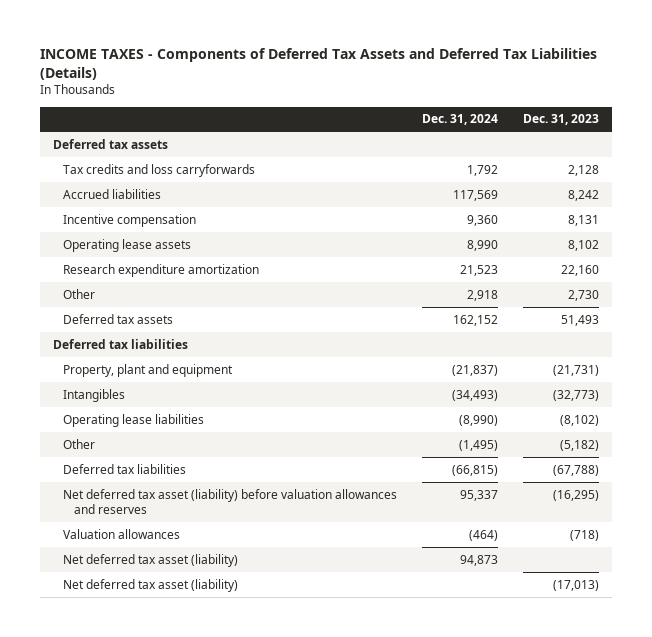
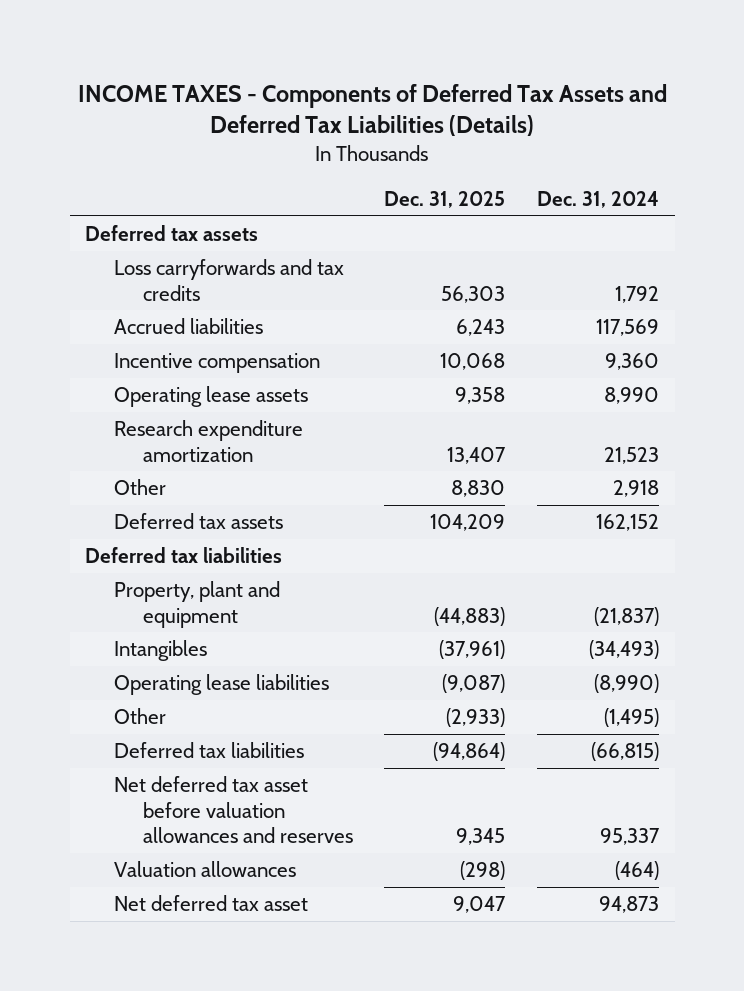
- | Dec. 31, 2024 | Dec. 31, 2023
+ | Dec. 31, 2025 | Dec. 31, 2024
- Tax credits and loss carryforwards | 1,792 | 2,128
+ Loss carryforwards and tax credits | 56,303 | 1,792
- Net deferred tax asset (liability) before valuation allowances and reserves | 95,337 | (16,295)
+ Net deferred tax asset before valuation allowances and reserves | 9,345 | 95,337
- Net deferred tax asset (liability) | 94,873 |
- Net deferred tax asset (liability) | | (17,013)
+ Net deferred tax asset | 9,047 | 94,873

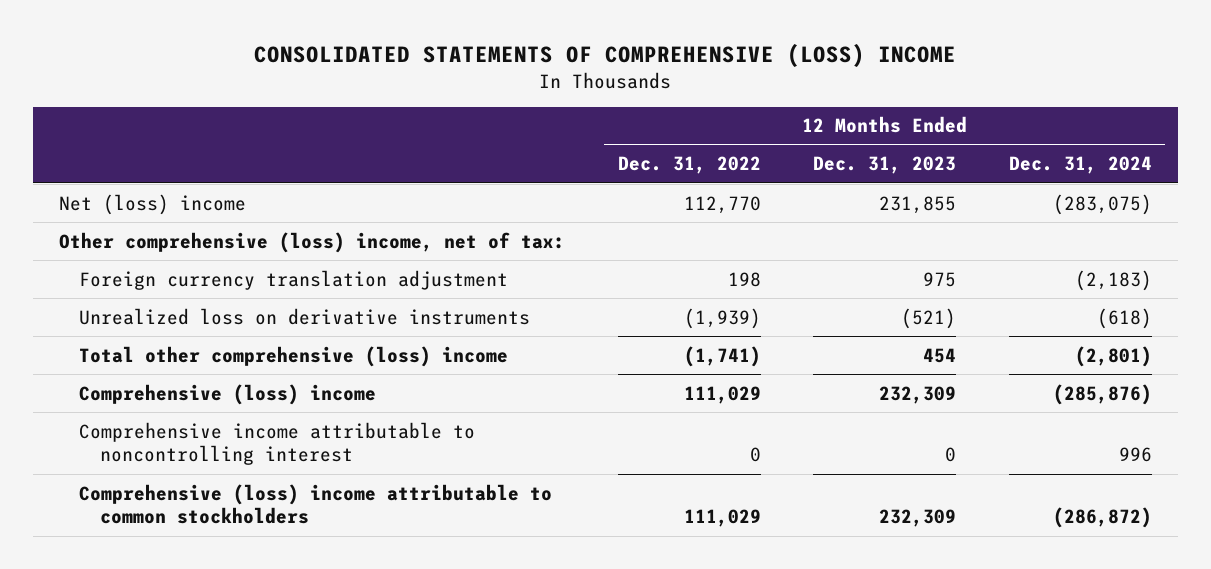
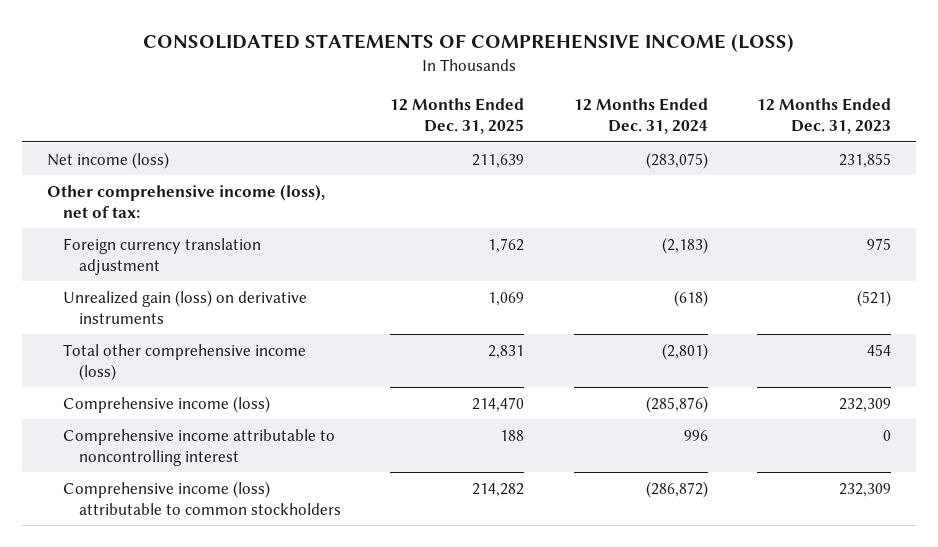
- CONSOLIDATED STATEMENTS OF COMPREHENSIVE (LOSS) INCOME
+ CONSOLIDATED STATEMENTS OF COMPREHENSIVE INCOME (LOSS)
- | 12 Months Ended Dec. 31, 2022 | 12 Months Ended Dec. 31, 2023 | 12 Months Ended Dec. 31, 2024
+ | 12 Months Ended Dec. 31, 2025 | 12 Months Ended Dec. 31, 2024 | 12 Months Ended Dec. 31, 2023
- Net (loss) income | 112,770 | 231,855 | (283,075)
- Other comprehensive (loss) income, net of tax:
+ Net income (loss) | 211,639 | (283,075) | 231,855
+ Other comprehensive income (loss), net of tax:
- Unrealized loss on derivative instruments | (1,939) | (521) | (618)
- Total other comprehensive (loss) income | (1,741) | 454 | (2,801)
- Comprehensive (loss) income | 111,029 | 232,309 | (285,876)
+ Unrealized gain (loss) on derivative instruments | 1,069 | (618) | (521)
+ Total other comprehensive income (loss) | 2,831 | (2,801) | 454
+ Comprehensive income (loss) | 214,470 | (285,876) | 232,309
- Comprehensive (loss) income attributable to common stockholders | 111,029 | 232,309 | (286,872)
+ Comprehensive income (loss) attributable to common stockholders | 214,282 | (286,872) | 232,309

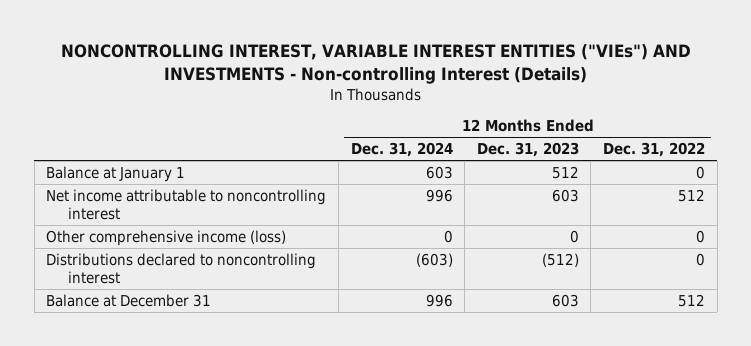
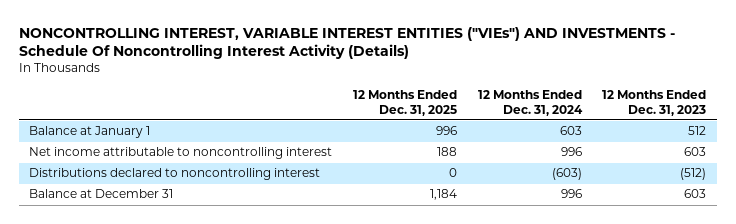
- NONCONTROLLING INTEREST, VARIABLE INTEREST ENTITIES ("VIEs") AND INVESTMENTS - Non-controlling Interest (Details)
+ NONCONTROLLING INTEREST, VARIABLE INTEREST ENTITIES ("VIEs") AND INVESTMENTS - Schedule Of Noncontrolling Interest Activity (Details)
- | 12 Months Ended Dec. 31, 2024 | 12 Months Ended Dec. 31, 2023 | 12 Months Ended Dec. 31, 2022
+ | 12 Months Ended Dec. 31, 2025 | 12 Months Ended Dec. 31, 2024 | 12 Months Ended Dec. 31, 2023
- Other comprehensive income (loss) | 0 | 0 | 0

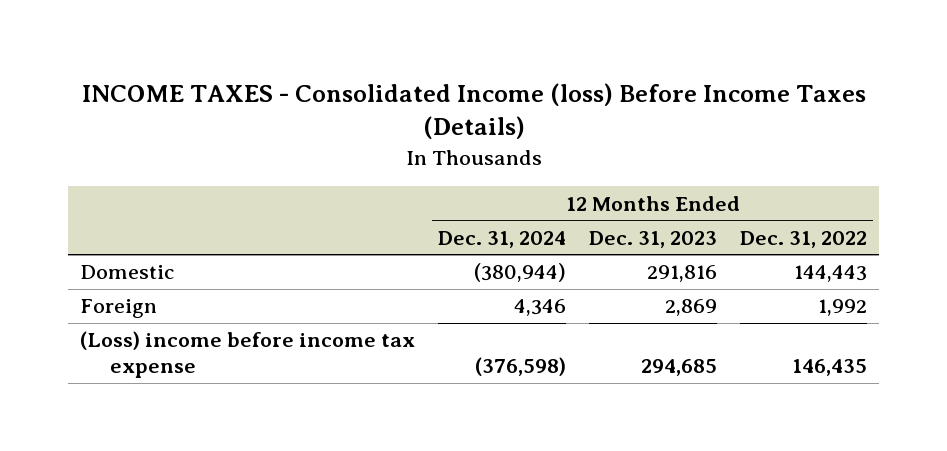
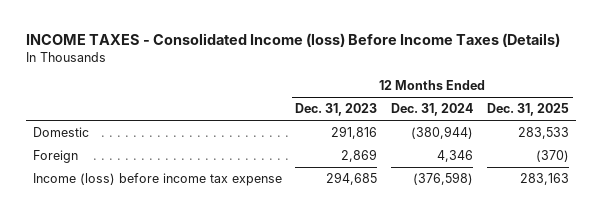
- | 12 Months Ended Dec. 31, 2024 | 12 Months Ended Dec. 31, 2023 | 12 Months Ended Dec. 31, 2022
+ | 12 Months Ended Dec. 31, 2023 | 12 Months Ended Dec. 31, 2024 | 12 Months Ended Dec. 31, 2025
- (Loss) income before income tax expense | (376,598) | 294,685 | 146,435
+ Income (loss) before income tax expense | 294,685 | (376,598) | 283,163

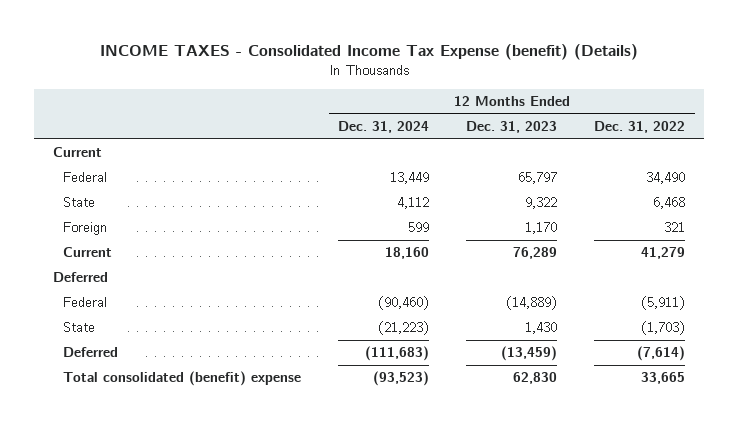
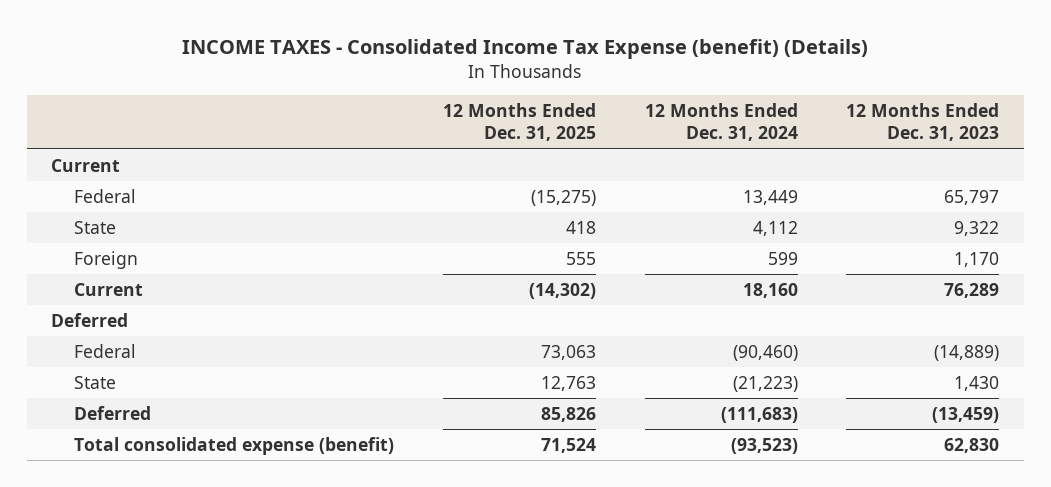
- | 12 Months Ended Dec. 31, 2024 | 12 Months Ended Dec. 31, 2023 | 12 Months Ended Dec. 31, 2022
+ | 12 Months Ended Dec. 31, 2025 | 12 Months Ended Dec. 31, 2024 | 12 Months Ended Dec. 31, 2023
- Total consolidated (benefit) expense | (93,523) | 62,830 | 33,665
+ Total consolidated expense (benefit) | 71,524 | (93,523) | 62,830

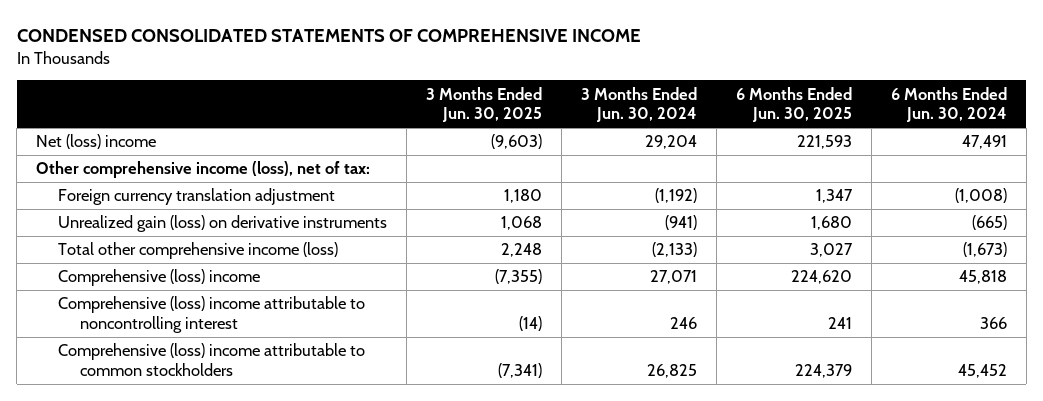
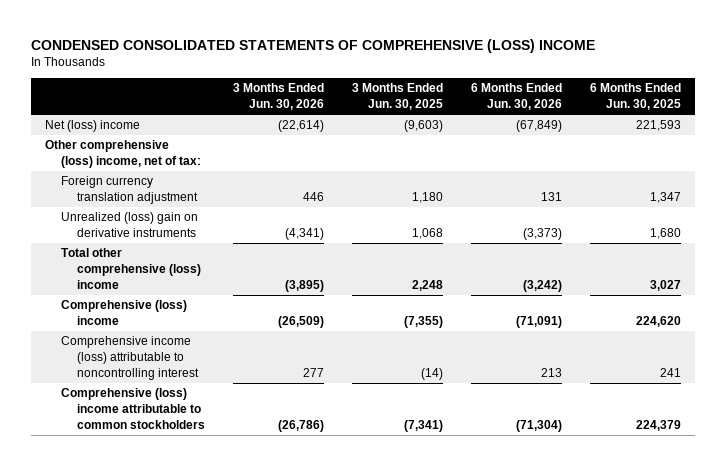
- CONDENSED CONSOLIDATED STATEMENTS OF COMPREHENSIVE INCOME
+ CONDENSED CONSOLIDATED STATEMENTS OF COMPREHENSIVE (LOSS) INCOME
- | 3 Months Ended Jun. 30, 2025 | 3 Months Ended Jun. 30, 2024 | 6 Months Ended Jun. 30, 2025 | 6 Months Ended Jun. 30, 2024
+ | 3 Months Ended Jun. 30, 2026 | 3 Months Ended Jun. 30, 2025 | 6 Months Ended Jun. 30, 2026 | 6 Months Ended Jun. 30, 2025
- Other comprehensive income (loss), net of tax:
+ Other comprehensive (loss) income, net of tax:
- Unrealized gain (loss) on derivative instruments | 1,068 | (941) | 1,680 | (665)
- Total other comprehensive income (loss) | 2,248 | (2,133) | 3,027 | (1,673)
+ Unrealized (loss) gain on derivative instruments | (4,341) | 1,068 | (3,373) | 1,680
+ Total other comprehensive (loss) income | (3,895) | 2,248 | (3,242) | 3,027
- Comprehensive (loss) income attributable to noncontrolling interest | (14) | 246 | 241 | 366
+ Comprehensive income (loss) attributable to noncontrolling interest | 277 | (14) | 213 | 241

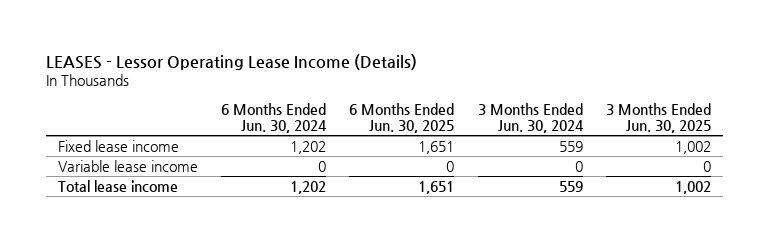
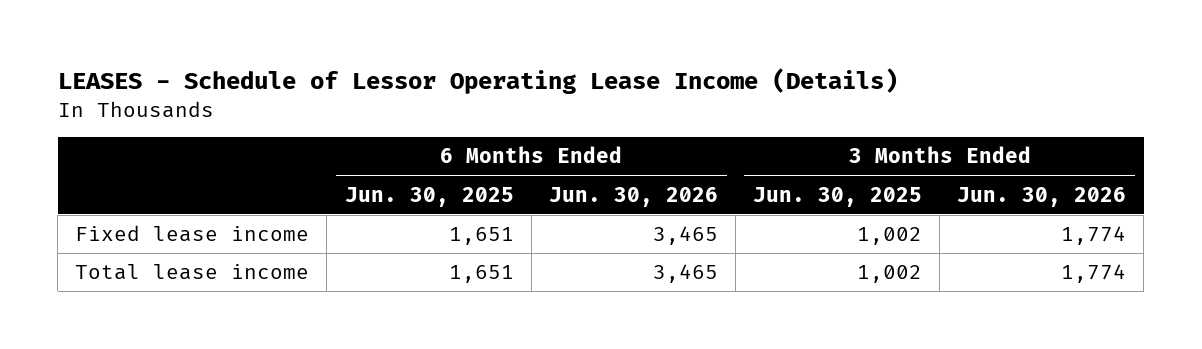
- LEASES - Lessor Operating Lease Income (Details)
+ LEASES - Schedule of Lessor Operating Lease Income (Details)
- | 6 Months Ended Jun. 30, 2024 | 6 Months Ended Jun. 30, 2025 | 3 Months Ended Jun. 30, 2024 | 3 Months Ended Jun. 30, 2025
+ | 6 Months Ended Jun. 30, 2025 | 6 Months Ended Jun. 30, 2026 | 3 Months Ended Jun. 30, 2025 | 3 Months Ended Jun. 30, 2026
- Variable lease income | 0 | 0 | 0 | 0

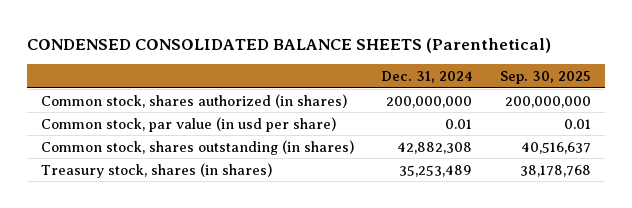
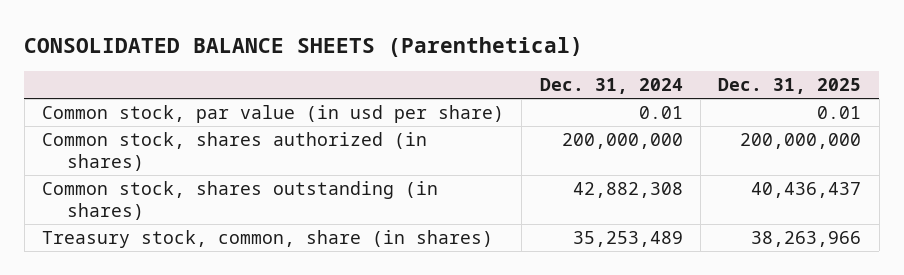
- CONDENSED CONSOLIDATED BALANCE SHEETS (Parenthetical)
+ CONSOLIDATED BALANCE SHEETS (Parenthetical)
- | Dec. 31, 2024 | Sep. 30, 2025
+ | Dec. 31, 2024 | Dec. 31, 2025
moved down: Common stock, shares authorized (in shares) | 200,000,000 | 200,000,000
- Treasury stock, shares (in shares) | 35,253,489 | 38,178,768
+ Treasury stock, common, share (in shares) | 35,253,489 | 38,263,966

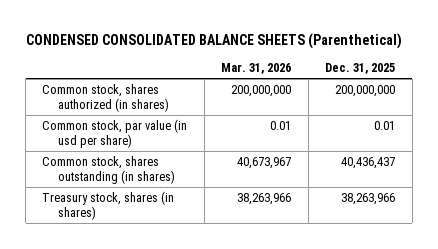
- CONSOLIDATED BALANCE SHEETS (Parenthetical)
+ CONDENSED CONSOLIDATED BALANCE SHEETS (Parenthetical)
- | Dec. 31, 2024 | Dec. 31, 2025
+ | Mar. 31, 2026 | Dec. 31, 2025
moved down: Common stock, par value (in usd per share) | 0.01 | 0.01
- Treasury stock, common, share (in shares) | 35,253,489 | 38,263,966
+ Treasury stock, shares (in shares) | 38,263,966 | 38,263,966

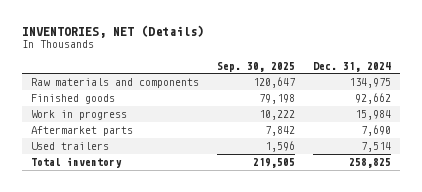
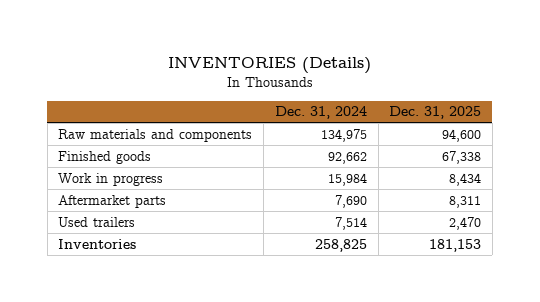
- INVENTORIES, NET (Details)
+ INVENTORIES (Details)
- | Sep. 30, 2025 | Dec. 31, 2024
+ | Dec. 31, 2024 | Dec. 31, 2025
- Total inventory | 219,505 | 258,825
+ Inventories | 258,825 | 181,153

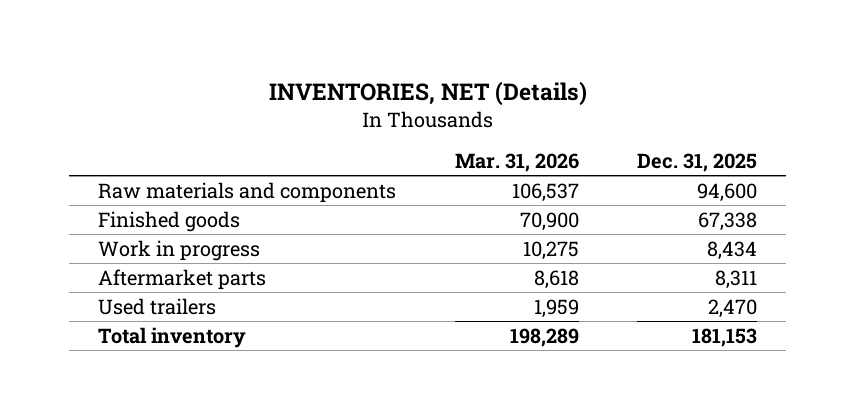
- INVENTORIES (Details)
+ INVENTORIES, NET (Details)
- | Dec. 31, 2024 | Dec. 31, 2025
+ | Mar. 31, 2026 | Dec. 31, 2025
- Inventories | 258,825 | 181,153
+ Total inventory | 198,289 | 181,153

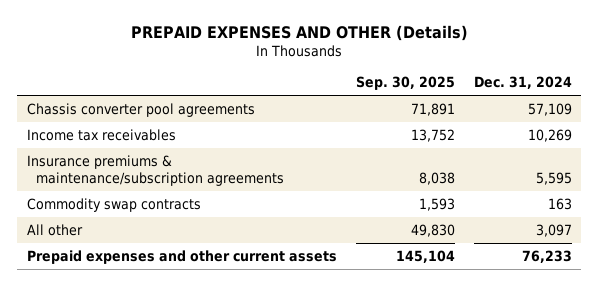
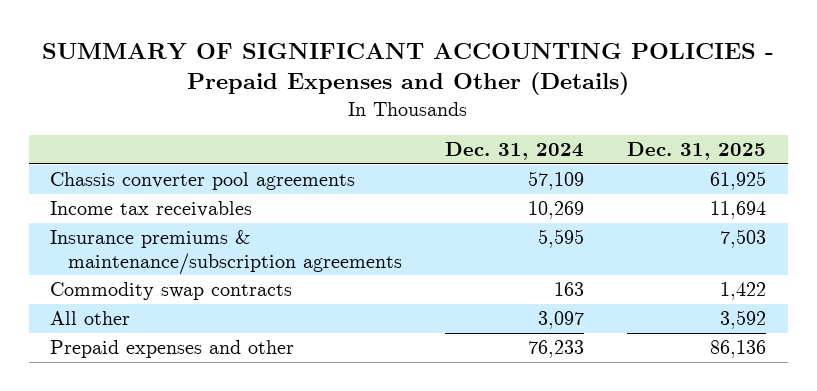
- PREPAID EXPENSES AND OTHER (Details)
+ SUMMARY OF SIGNIFICANT ACCOUNTING POLICIES - Prepaid Expenses and Other (Details)
- | Sep. 30, 2025 | Dec. 31, 2024
+ | Dec. 31, 2024 | Dec. 31, 2025
- Prepaid expenses and other current assets | 145,104 | 76,233
+ Prepaid expenses and other | 76,233 | 86,136

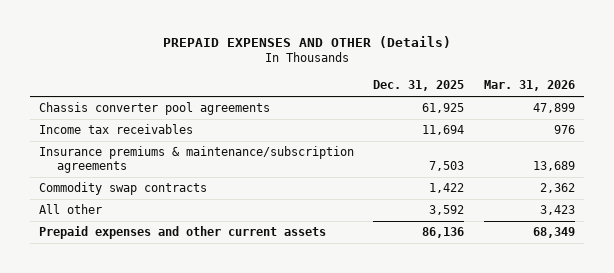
- SUMMARY OF SIGNIFICANT ACCOUNTING POLICIES - Prepaid Expenses and Other (Details)
+ PREPAID EXPENSES AND OTHER (Details)
- | Dec. 31, 2024 | Dec. 31, 2025
+ | Dec. 31, 2025 | Mar. 31, 2026
- Prepaid expenses and other | 76,233 | 86,136
+ Prepaid expenses and other current assets | 86,136 | 68,349

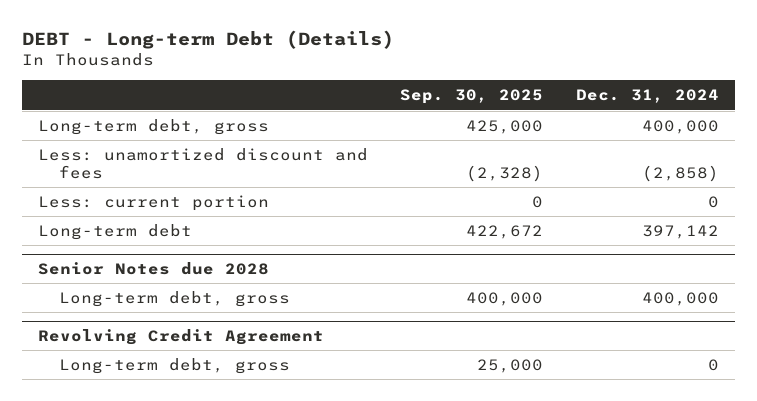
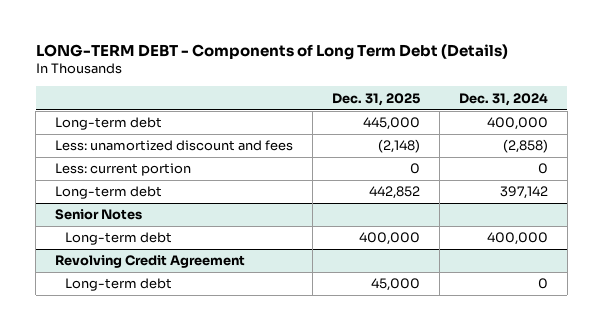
- DEBT - Long-term Debt (Details)
+ LONG-TERM DEBT - Components of Long Term Debt (Details)
- | Sep. 30, 2025 | Dec. 31, 2024
+ | Dec. 31, 2025 | Dec. 31, 2024
- Long-term debt, gross | 425,000 | 400,000
+ Long-term debt | 445,000 | 400,000
- Senior Notes due 2028
- Long-term debt, gross | 400,000 | 400,000
+ Senior Notes
+ Long-term debt | 400,000 | 400,000
@ Revolving Credit Agreement
- Long-term debt, gross | 25,000 | 0
+ Long-term debt | 45,000 | 0

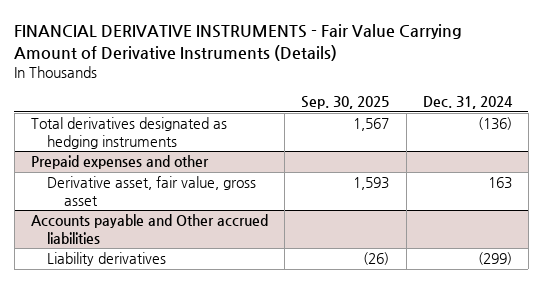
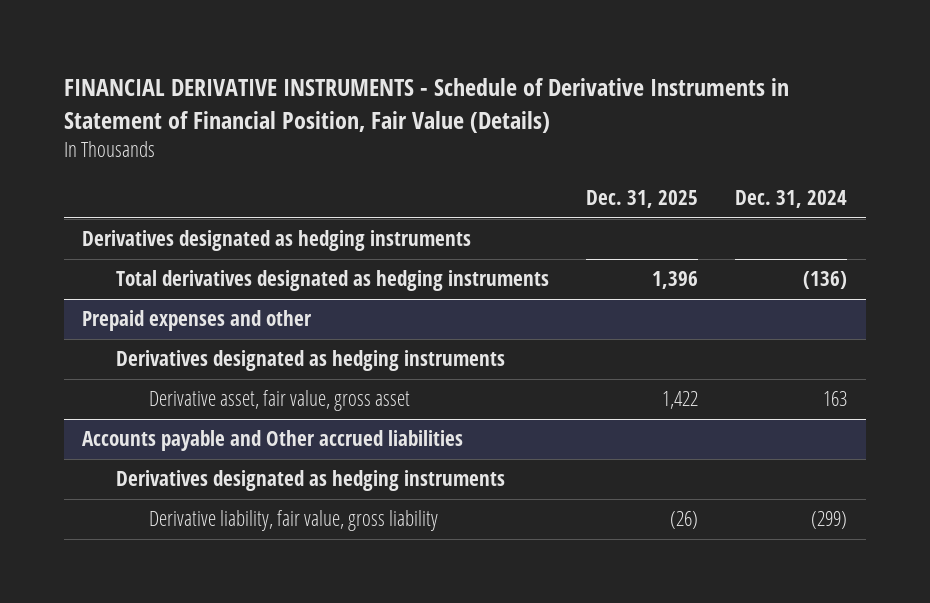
- FINANCIAL DERIVATIVE INSTRUMENTS - Fair Value Carrying Amount of Derivative Instruments (Details)
+ FINANCIAL DERIVATIVE INSTRUMENTS - Schedule of Derivative Instruments in Statement of Financial Position, Fair Value (Details)
- | Sep. 30, 2025 | Dec. 31, 2024
+ | Dec. 31, 2025 | Dec. 31, 2024
+ Derivatives designated as hedging instruments
@ Prepaid expenses and other
+ Derivatives designated as hedging instruments
@ Accounts payable and Other accrued liabilities
- Liability derivatives | (26) | (299)
+ Derivatives designated as hedging instruments
+ Derivative liability, fair value, gross liability | (26) | (299)

